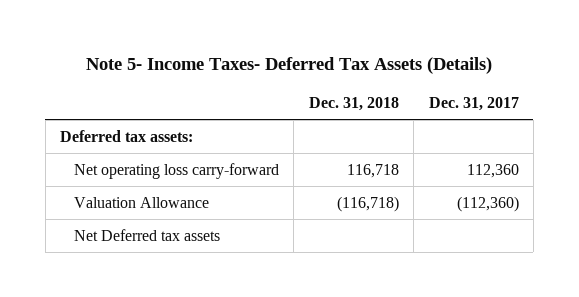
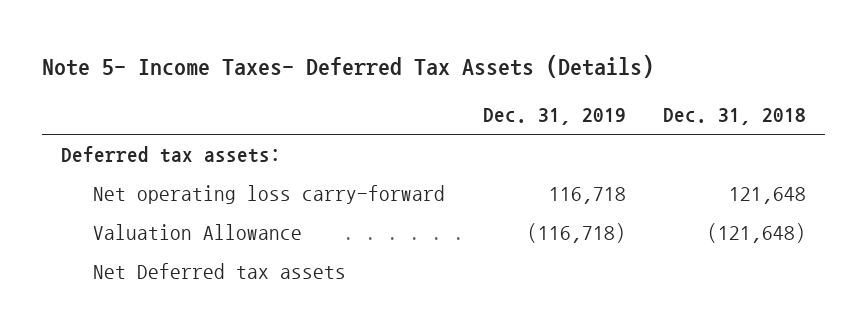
- | Dec. 31, 2018 | Dec. 31, 2017
+ | Dec. 31, 2019 | Dec. 31, 2018
- Net operating loss carry-forward | 116,718 | 112,360
- Valuation Allowance | (116,718) | (112,360)
+ Net operating loss carry-forward | 116,718 | 121,648
+ Valuation Allowance | (116,718) | (121,648)

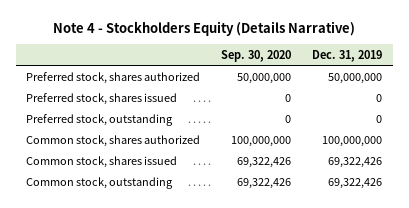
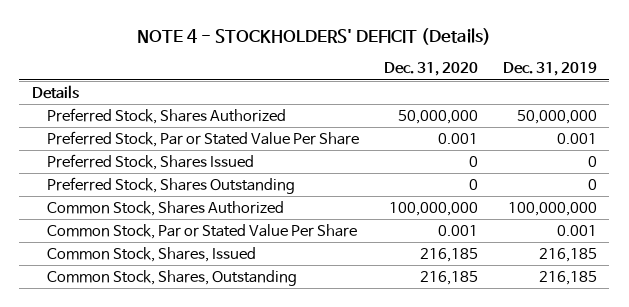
- Note 4 - Stockholders Equity (Details Narrative)
+ NOTE 4 - STOCKHOLDERS' DEFICIT (Details)
- | Sep. 30, 2020 | Dec. 31, 2019
+ | Dec. 31, 2020 | Dec. 31, 2019
- Preferred stock, shares authorized | 50,000,000 | 50,000,000
- Preferred stock, shares issued | 0 | 0
- Preferred stock, outstanding | 0 | 0
- Common stock, shares authorized | 100,000,000 | 100,000,000
- Common stock, shares issued | 69,322,426 | 69,322,426
- Common stock, outstanding | 69,322,426 | 69,322,426
+ Details
+ Preferred Stock, Shares Authorized | 50,000,000 | 50,000,000
+ Preferred Stock, Par or Stated Value Per Share | 0.001 | 0.001
+ Preferred Stock, Shares Issued | 0 | 0
+ Preferred Stock, Shares Outstanding | 0 | 0
+ Common Stock, Shares Authorized | 100,000,000 | 100,000,000
+ Common Stock, Par or Stated Value Per Share | 0.001 | 0.001
+ Common Stock, Shares, Issued | 216,185 | 216,185
+ Common Stock, Shares, Outstanding | 216,185 | 216,185

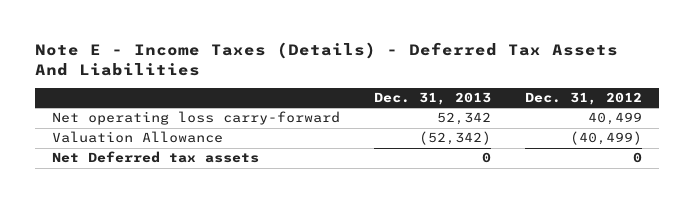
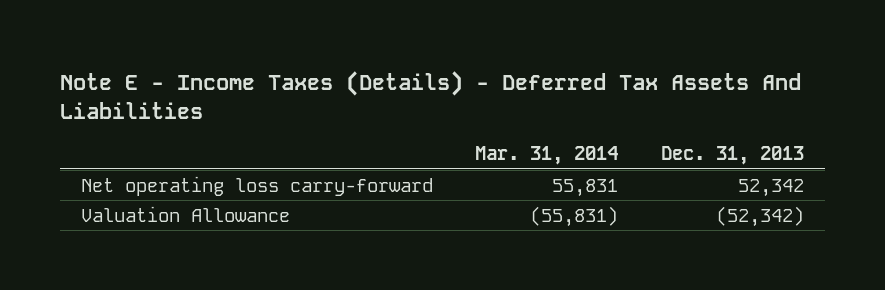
- | Dec. 31, 2013 | Dec. 31, 2012
+ | Mar. 31, 2014 | Dec. 31, 2013
- Net Deferred tax assets | 0 | 0

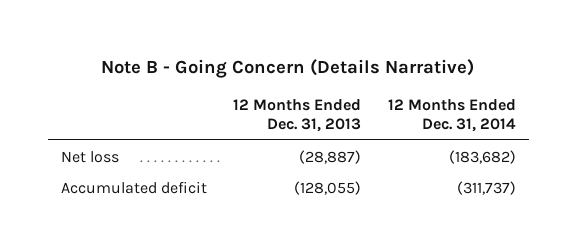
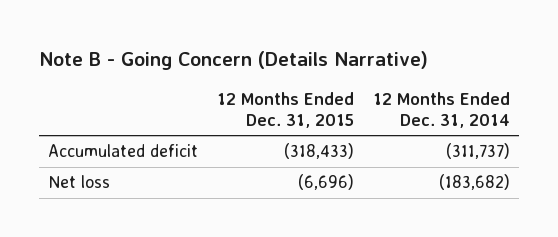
- | 12 Months Ended Dec. 31, 2013 | 12 Months Ended Dec. 31, 2014
+ | 12 Months Ended Dec. 31, 2015 | 12 Months Ended Dec. 31, 2014
moved down: Net loss | (6,696) | (183,682)

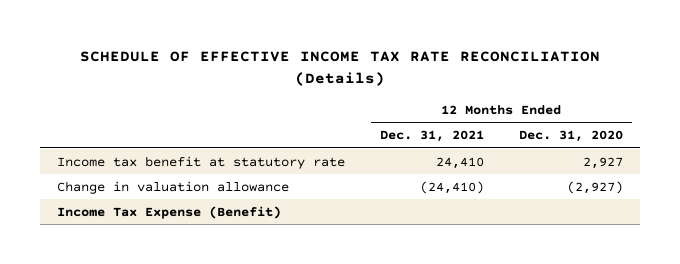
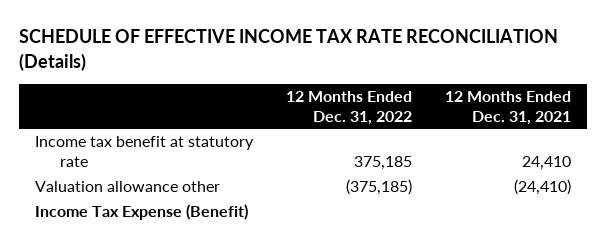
- | 12 Months Ended Dec. 31, 2021 | 12 Months Ended Dec. 31, 2020
+ | 12 Months Ended Dec. 31, 2022 | 12 Months Ended Dec. 31, 2021
- Change in valuation allowance | (24,410) | (2,927)
+ Valuation allowance other | (375,185) | (24,410)

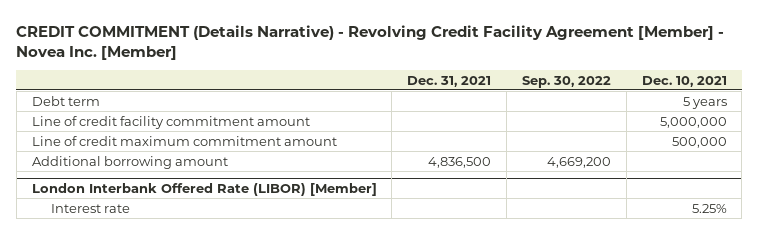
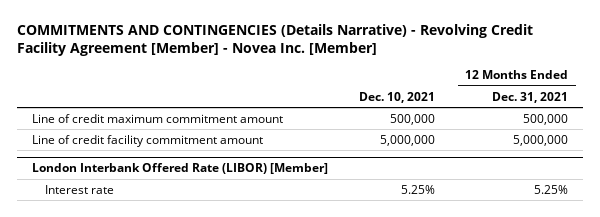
- CREDIT COMMITMENT (Details Narrative) - Revolving Credit Facility Agreement [Member] - Novea Inc. [Member]
+ COMMITMENTS AND CONTINGENCIES (Details Narrative) - Revolving Credit Facility Agreement [Member] - Novea Inc. [Member]
- | Dec. 31, 2021 | Sep. 30, 2022 | Dec. 10, 2021
+ | Dec. 10, 2021 | 12 Months Ended Dec. 31, 2021
- Debt term | | | 5 years
- Additional borrowing amount | 4,836,500 | 4,669,200 |
moved down: Line of credit facility commitment amount | 5,000,000 | 5,000,000

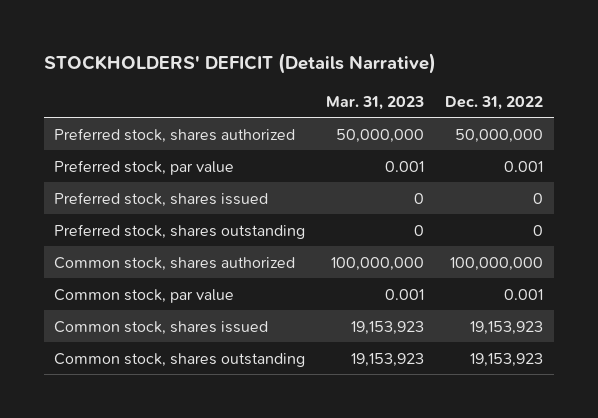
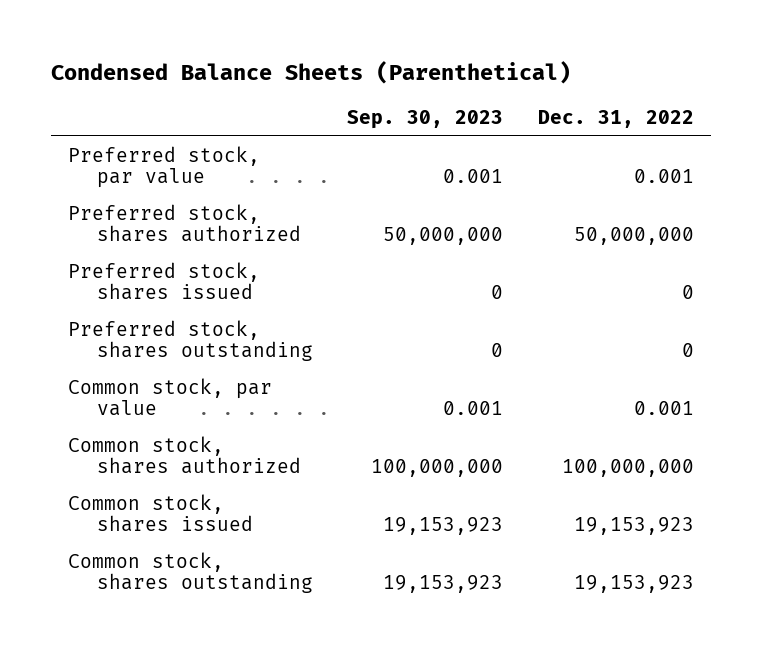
- STOCKHOLDERS' DEFICIT (Details Narrative)
+ Condensed Balance Sheets (Parenthetical)
- | Mar. 31, 2023 | Dec. 31, 2022
+ | Sep. 30, 2023 | Dec. 31, 2022
moved down: Preferred stock, shares authorized | 50,000,000 | 50,000,000
moved down: Common stock, shares authorized | 100,000,000 | 100,000,000

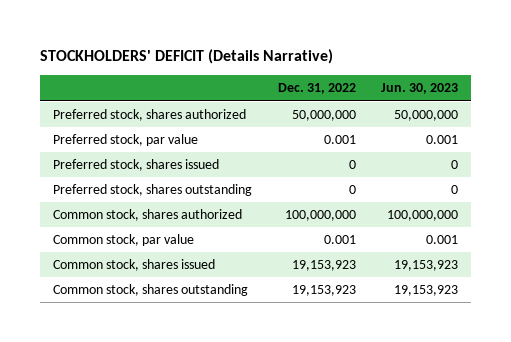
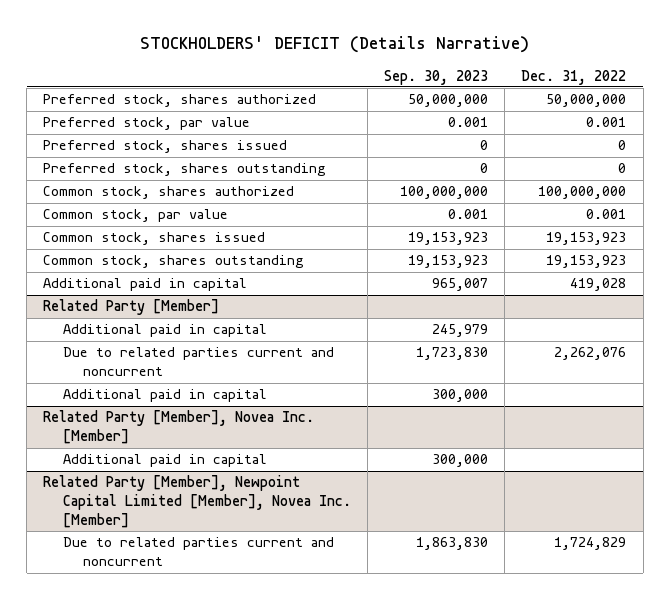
- | Dec. 31, 2022 | Jun. 30, 2023
+ | Sep. 30, 2023 | Dec. 31, 2022
+ Additional paid in capital | 965,007 | 419,028
+ Related Party [Member]
+ Additional paid in capital | 245,979 |
+ Due to related parties current and noncurrent | 1,723,830 | 2,262,076
+ Additional paid in capital | 300,000 |
+ Related Party [Member], Novea Inc. [Member]
+ Additional paid in capital | 300,000 |
+ Related Party [Member], Newpoint Capital Limited [Member], Novea Inc. [Member]
+ Due to related parties current and noncurrent | 1,863,830 | 1,724,829

